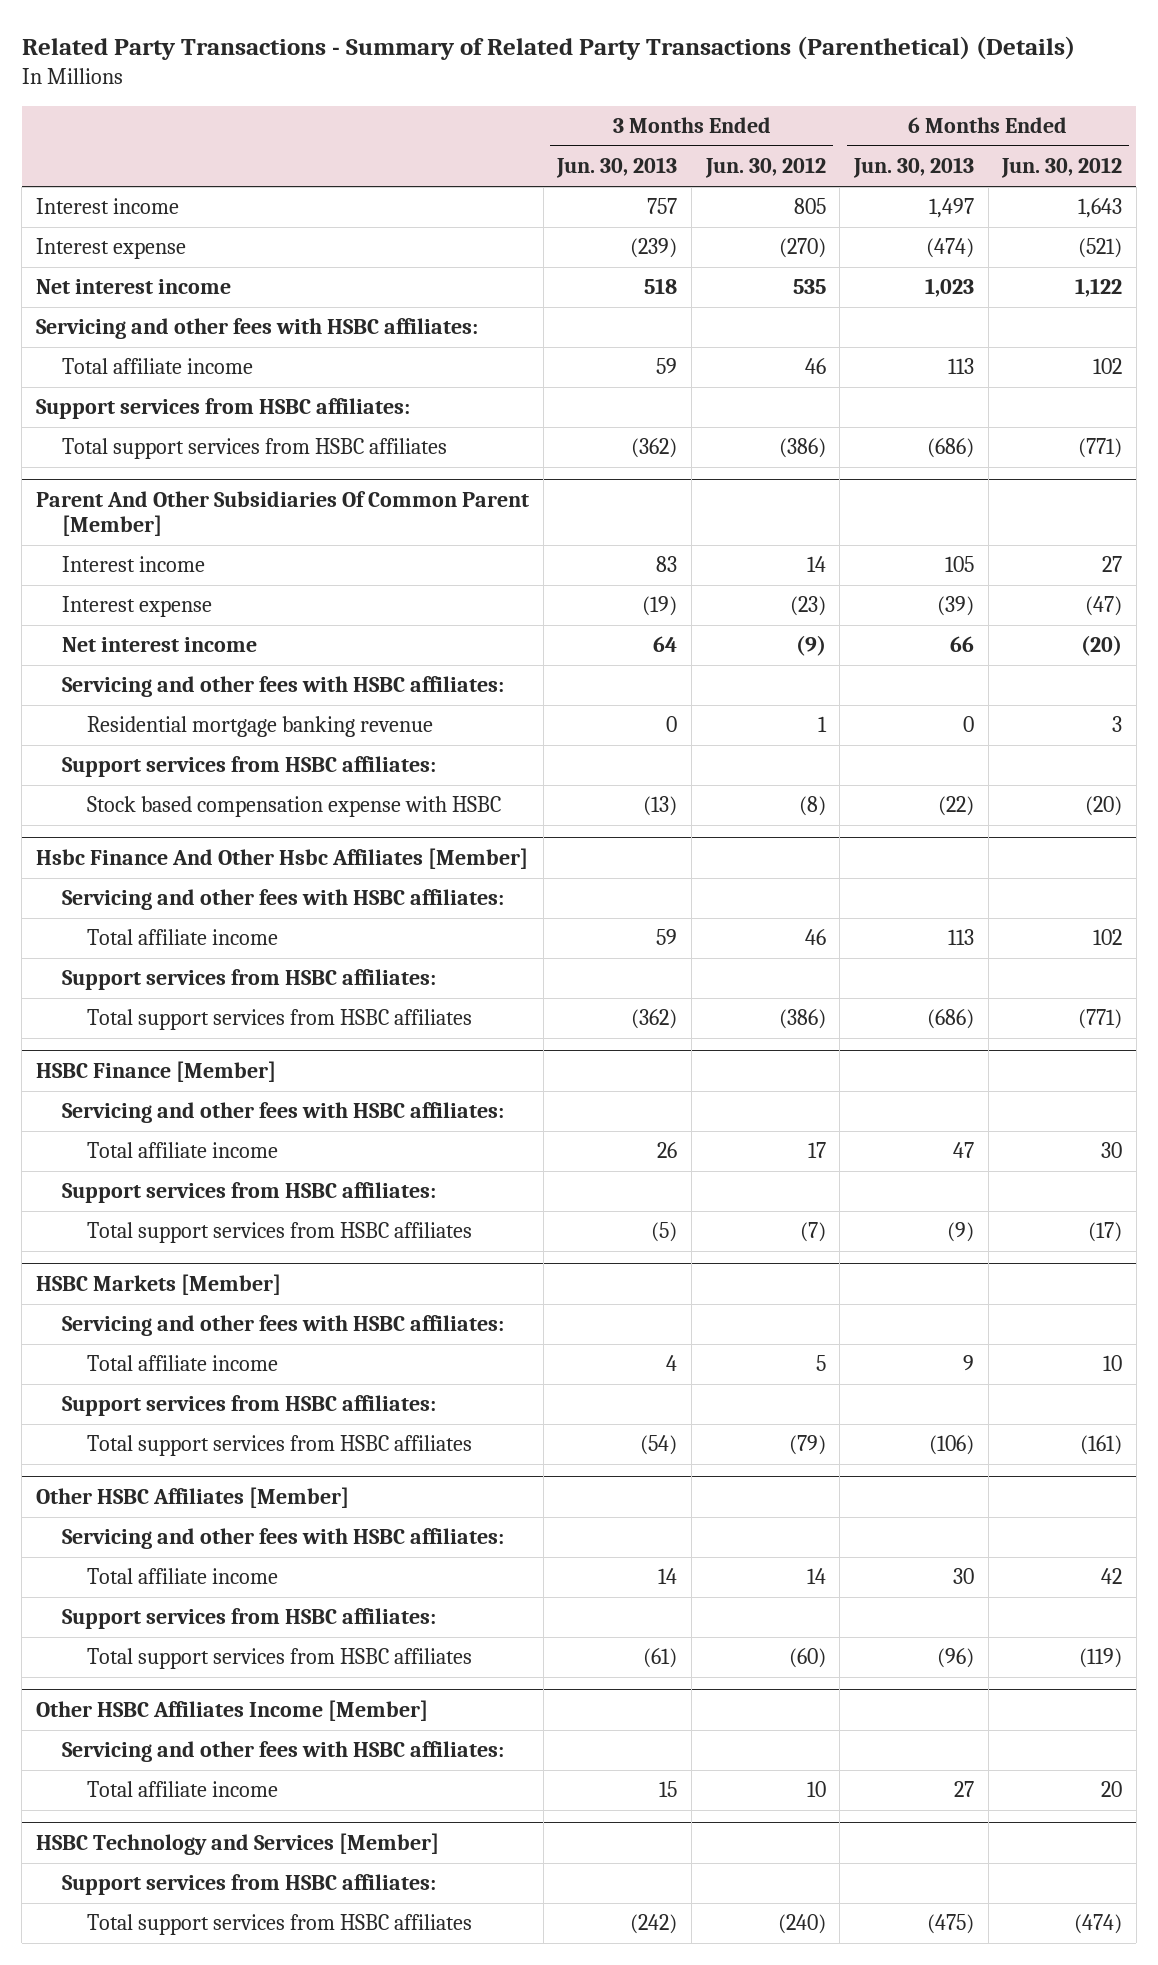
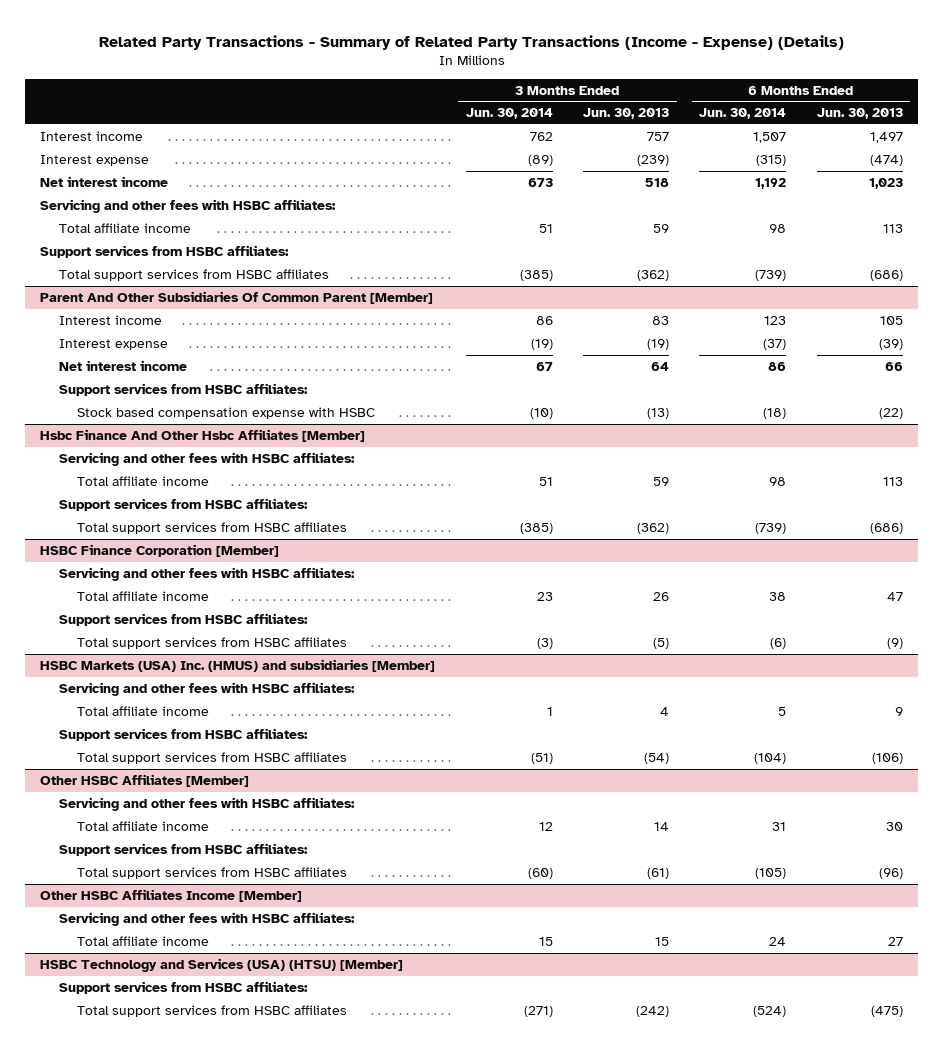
- Related Party Transactions - Summary of Related Party Transactions (Parenthetical) (Details)
+ Related Party Transactions - Summary of Related Party Transactions (Income - Expense) (Details)
- | 3 Months Ended Jun. 30, 2013 | 3 Months Ended Jun. 30, 2012 | 6 Months Ended Jun. 30, 2013 | 6 Months Ended Jun. 30, 2012
+ | 3 Months Ended Jun. 30, 2014 | 3 Months Ended Jun. 30, 2013 | 6 Months Ended Jun. 30, 2014 | 6 Months Ended Jun. 30, 2013
@ Parent And Other Subsidiaries Of Common Parent [Member]
- Servicing and other fees with HSBC affiliates:
- Residential mortgage banking revenue | 0 | 1 | 0 | 3
- HSBC Finance [Member]
+ HSBC Finance Corporation [Member]
- HSBC Markets [Member]
+ HSBC Markets (USA) Inc. (HMUS) and subsidiaries [Member]
- HSBC Technology and Services [Member]
+ HSBC Technology and Services (USA) (HTSU) [Member]

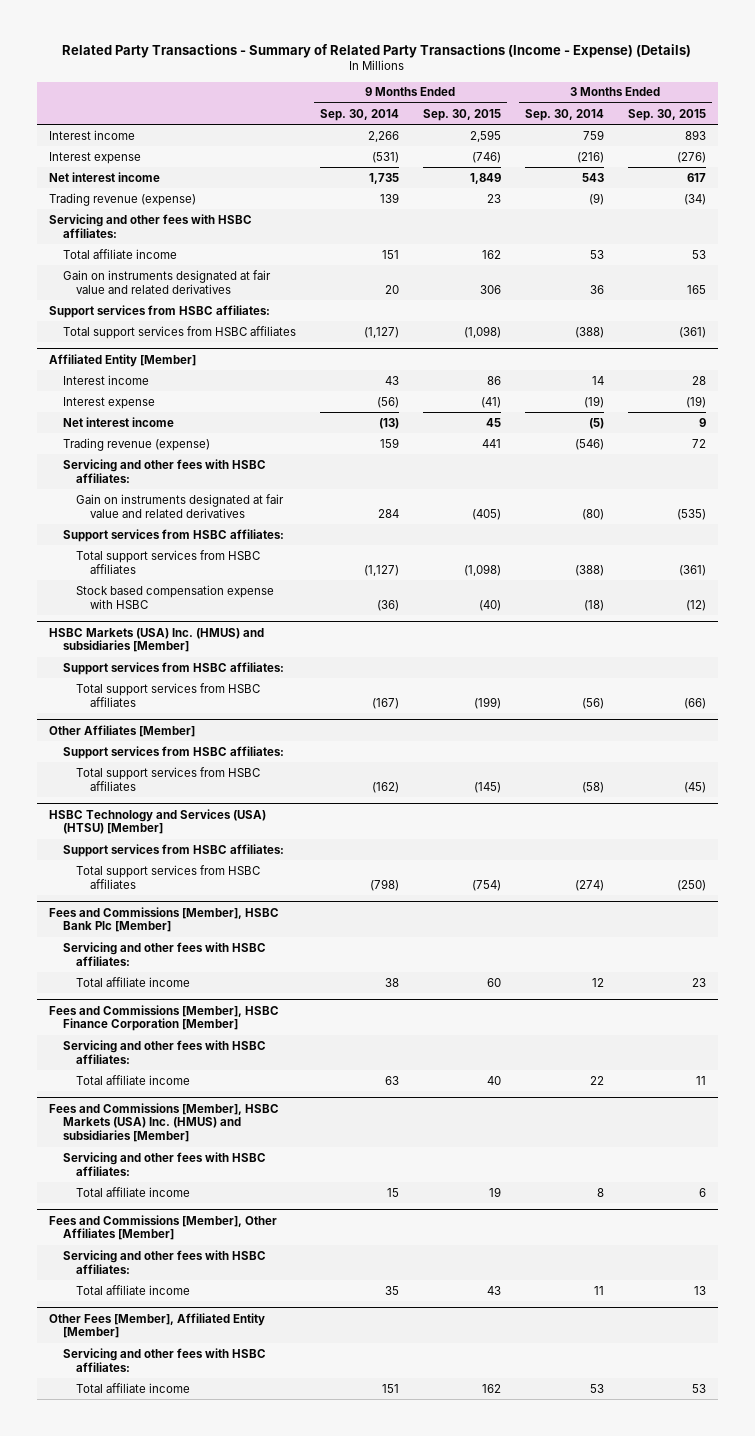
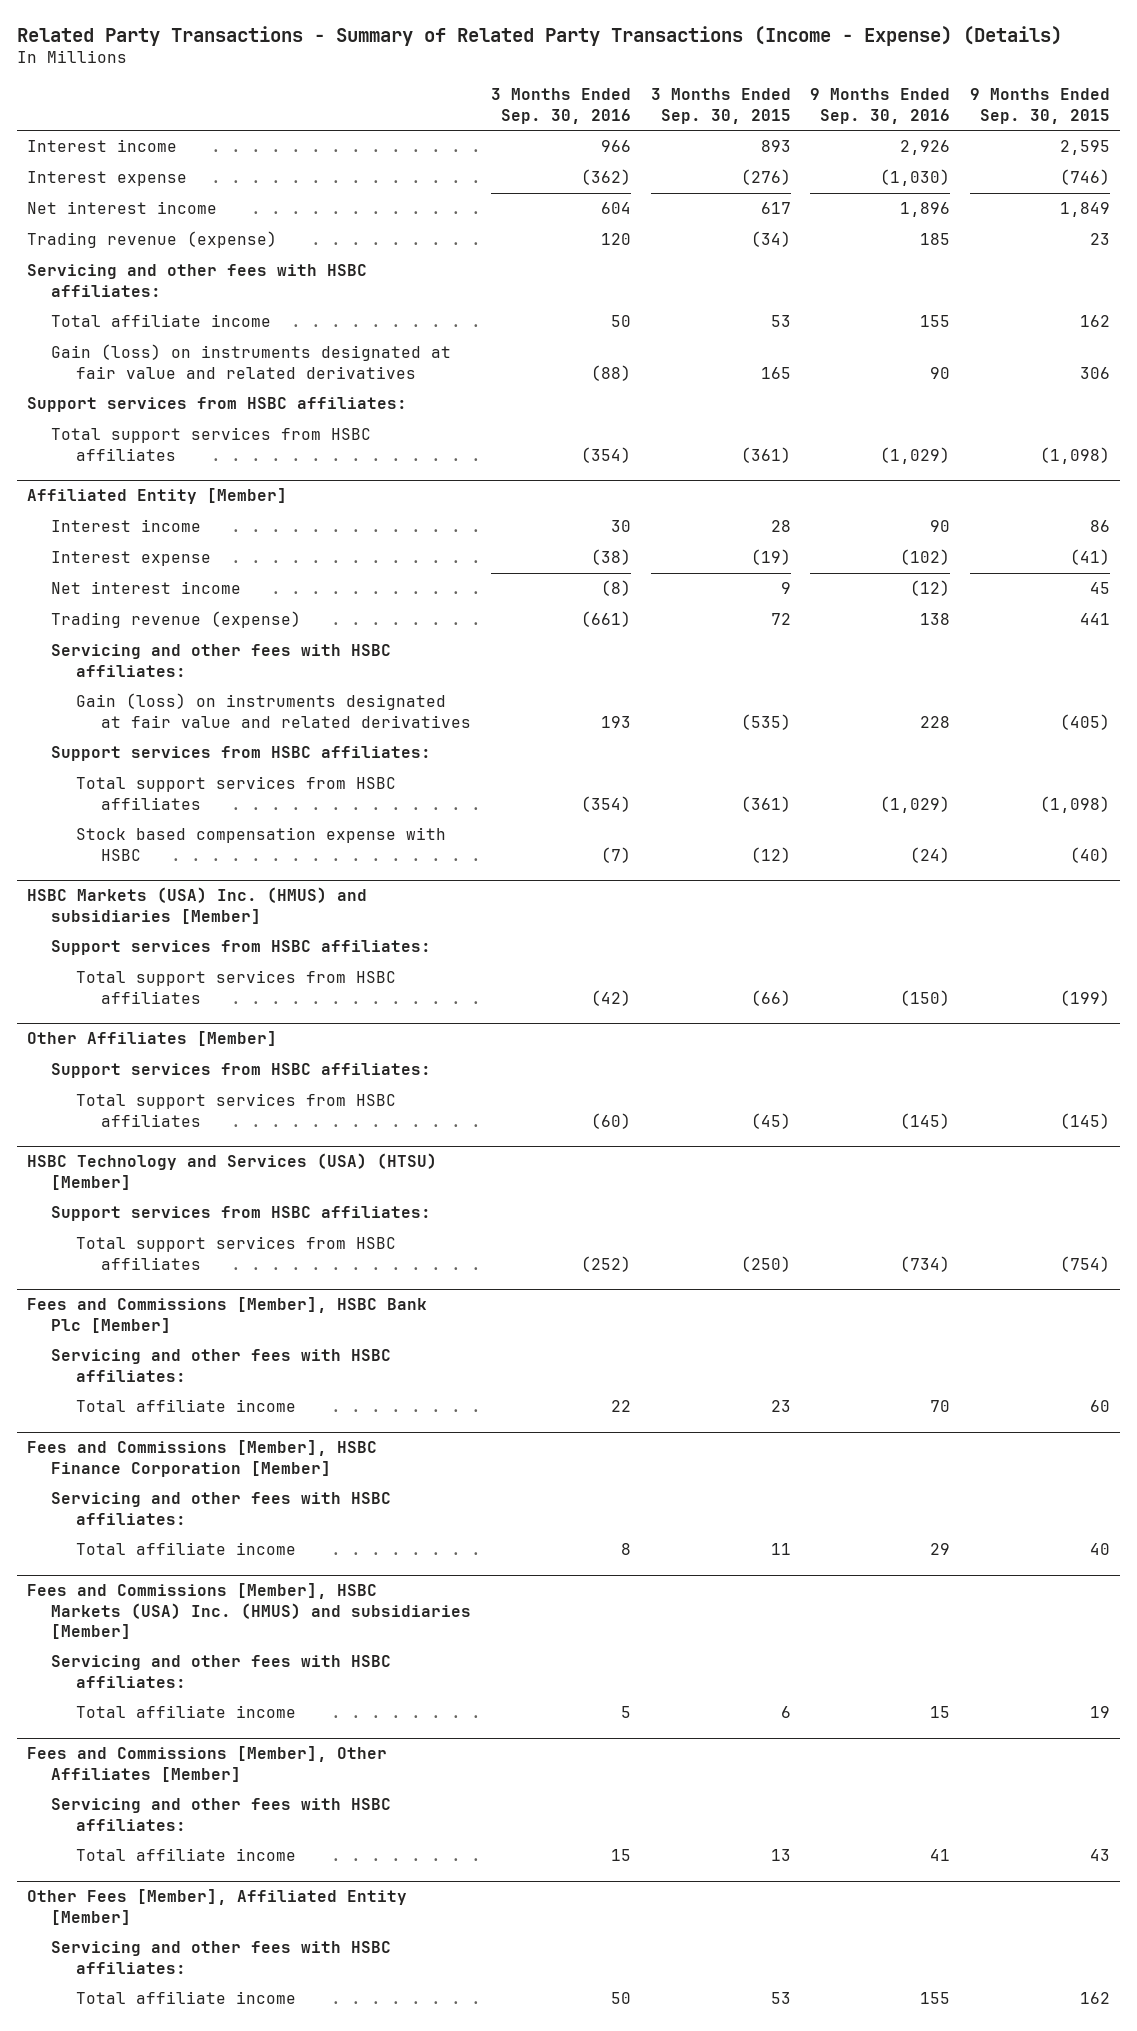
- | 9 Months Ended Sep. 30, 2014 | 9 Months Ended Sep. 30, 2015 | 3 Months Ended Sep. 30, 2014 | 3 Months Ended Sep. 30, 2015
+ | 3 Months Ended Sep. 30, 2016 | 3 Months Ended Sep. 30, 2015 | 9 Months Ended Sep. 30, 2016 | 9 Months Ended Sep. 30, 2015
- Gain on instruments designated at fair value and related derivatives | 20 | 306 | 36 | 165
+ Gain (loss) on instruments designated at fair value and related derivatives | (88) | 165 | 90 | 306
@ Affiliated Entity [Member]
- Gain on instruments designated at fair value and related derivatives | 284 | (405) | (80) | (535)
+ Gain (loss) on instruments designated at fair value and related derivatives | 193 | (535) | 228 | (405)

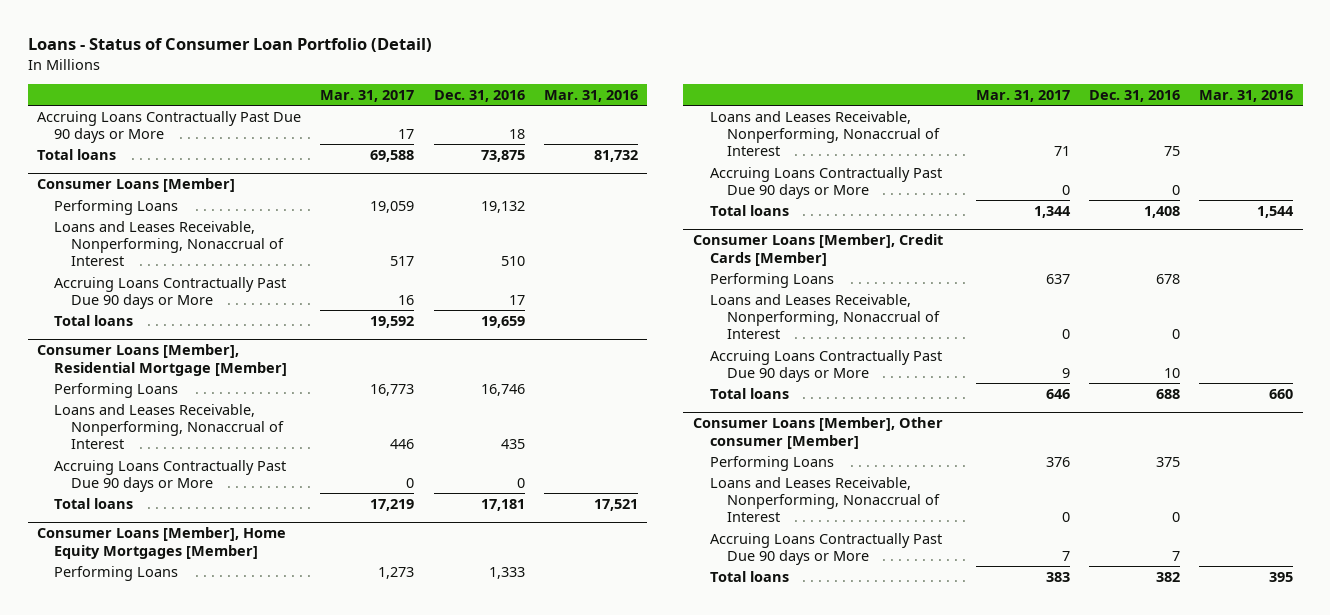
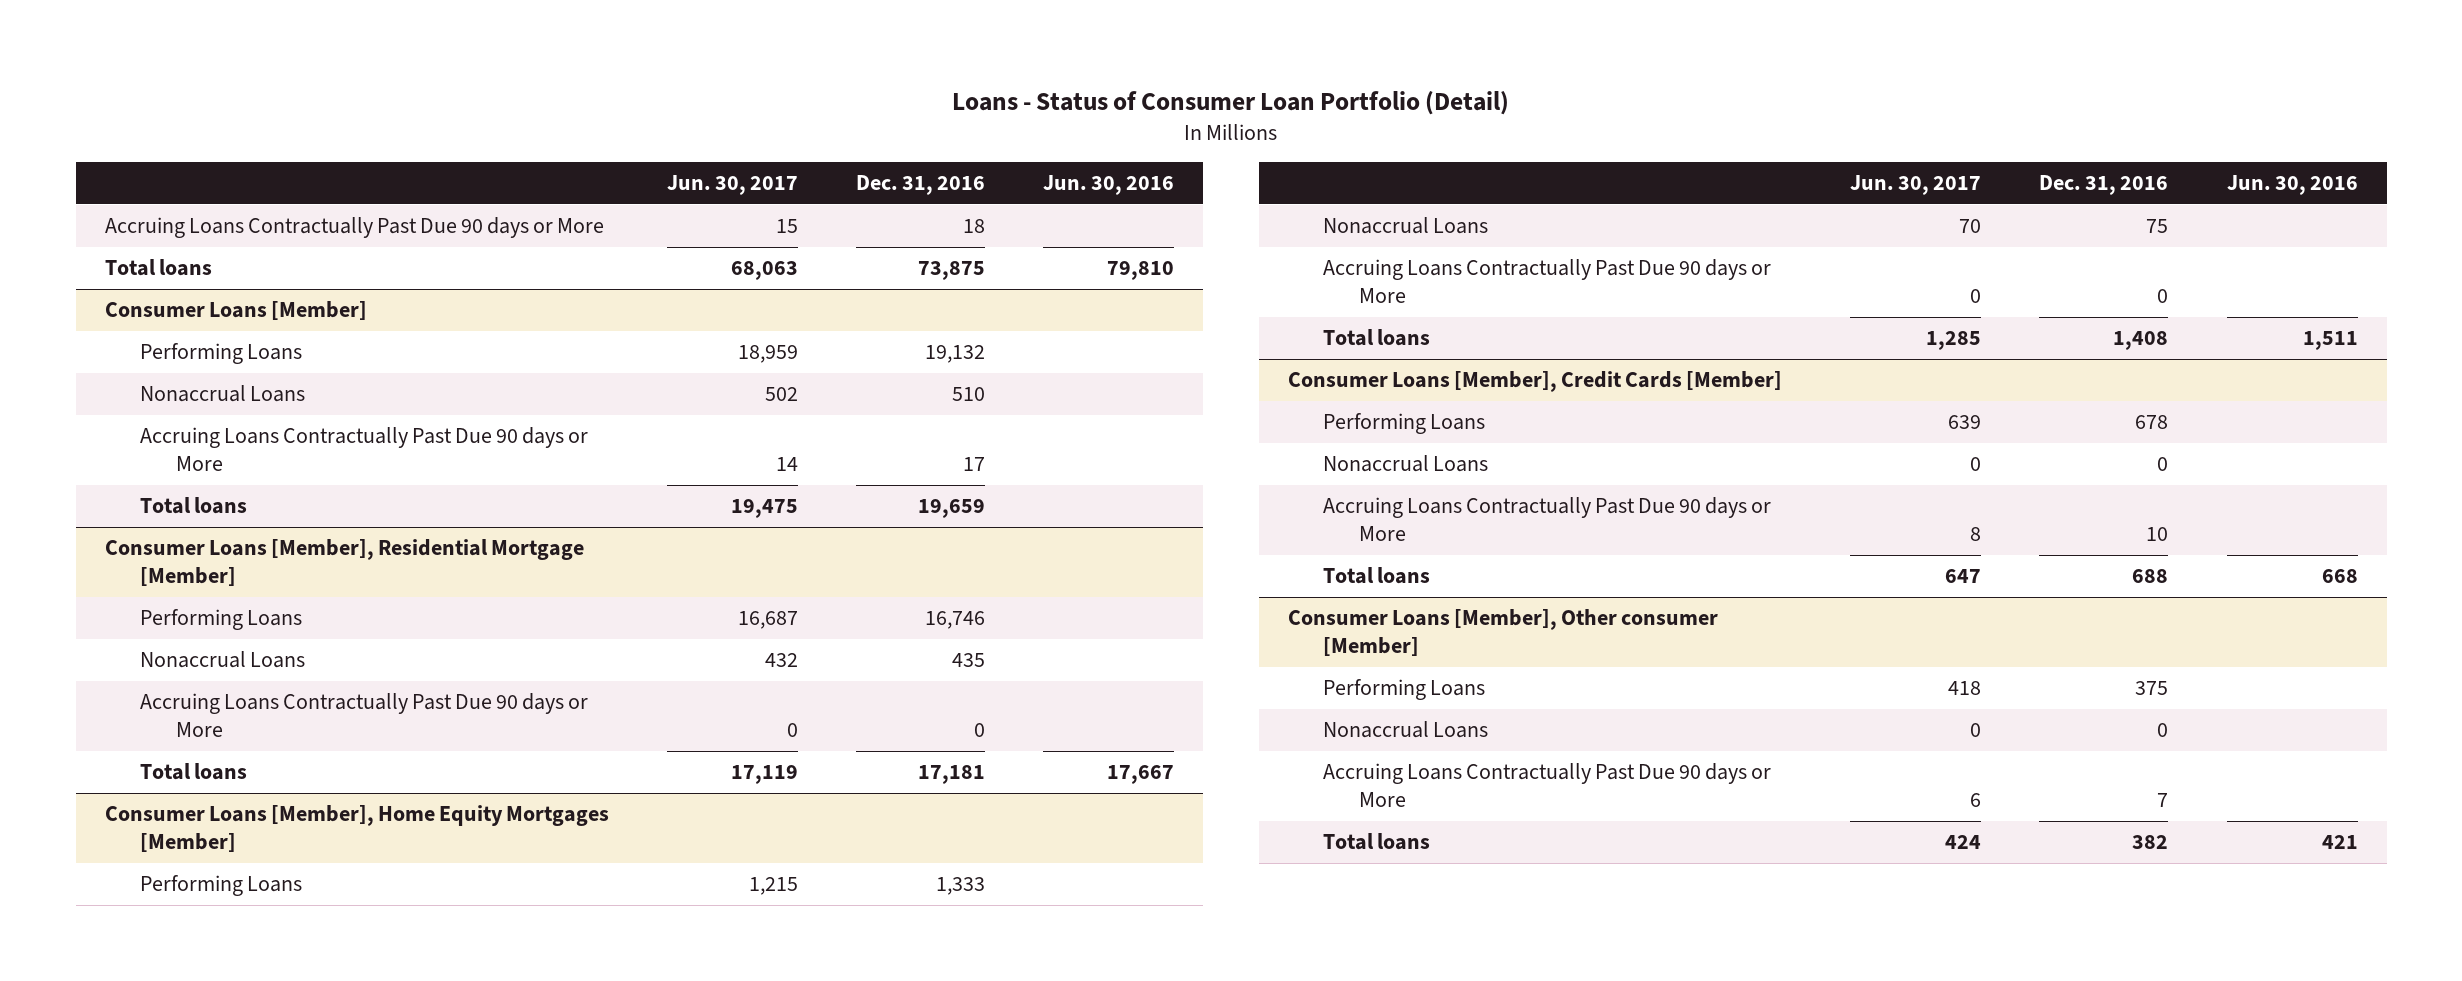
- | Mar. 31, 2017 | Dec. 31, 2016 | Mar. 31, 2016
+ | Jun. 30, 2017 | Dec. 31, 2016 | Jun. 30, 2016
@ Consumer Loans [Member]
- Loans and Leases Receivable, Nonperforming, Nonaccrual of Interest | 517 | 510 |
+ Nonaccrual Loans | 502 | 510 |
@ Consumer Loans [Member], Residential Mortgage [Member]
- Loans and Leases Receivable, Nonperforming, Nonaccrual of Interest | 446 | 435 |
+ Nonaccrual Loans | 432 | 435 |
@ Consumer Loans [Member], Home Equity Mortgages [Member]
- Loans and Leases Receivable, Nonperforming, Nonaccrual of Interest | 71 | 75 |
+ Nonaccrual Loans | 70 | 75 |
@ Consumer Loans [Member], Credit Cards [Member]
- Loans and Leases Receivable, Nonperforming, Nonaccrual of Interest | 0 | 0 |
+ Nonaccrual Loans | 0 | 0 |
@ Consumer Loans [Member], Other consumer [Member]
- Loans and Leases Receivable, Nonperforming, Nonaccrual of Interest | 0 | 0 |
+ Nonaccrual Loans | 0 | 0 |

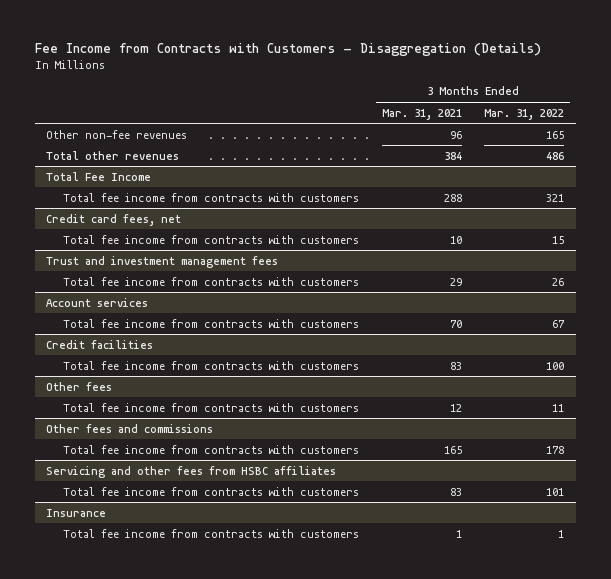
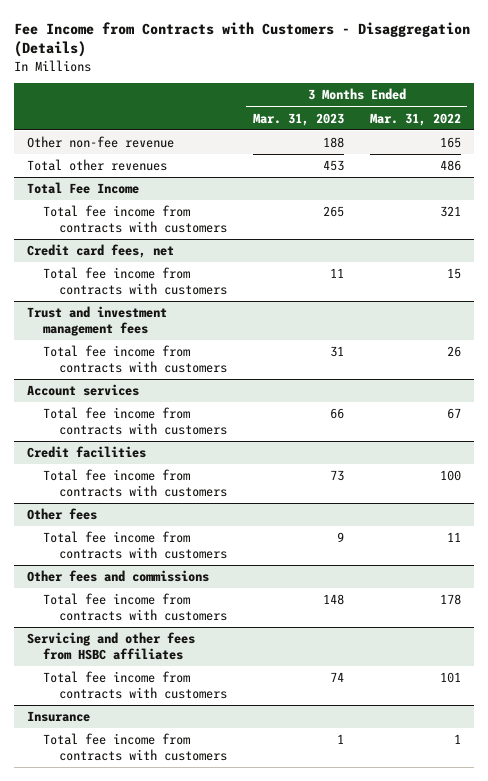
- | 3 Months Ended Mar. 31, 2021 | 3 Months Ended Mar. 31, 2022
+ | 3 Months Ended Mar. 31, 2023 | 3 Months Ended Mar. 31, 2022
- Other non-fee revenues | 96 | 165
+ Other non-fee revenue | 188 | 165

